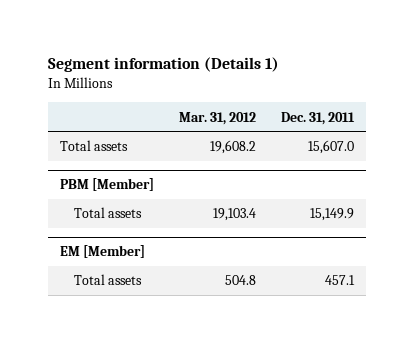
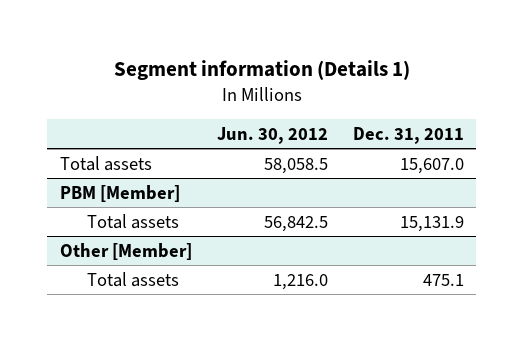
- | Mar. 31, 2012 | Dec. 31, 2011
+ | Jun. 30, 2012 | Dec. 31, 2011
@ PBM [Member]
- Total assets | 19,103.4 | 15,149.9
- EM [Member]
- Total assets | 504.8 | 457.1
@ PBM [Member]
+ Total assets | 56,842.5 | 15,131.9
+ Other [Member]
+ Total assets | 1,216.0 | 475.1

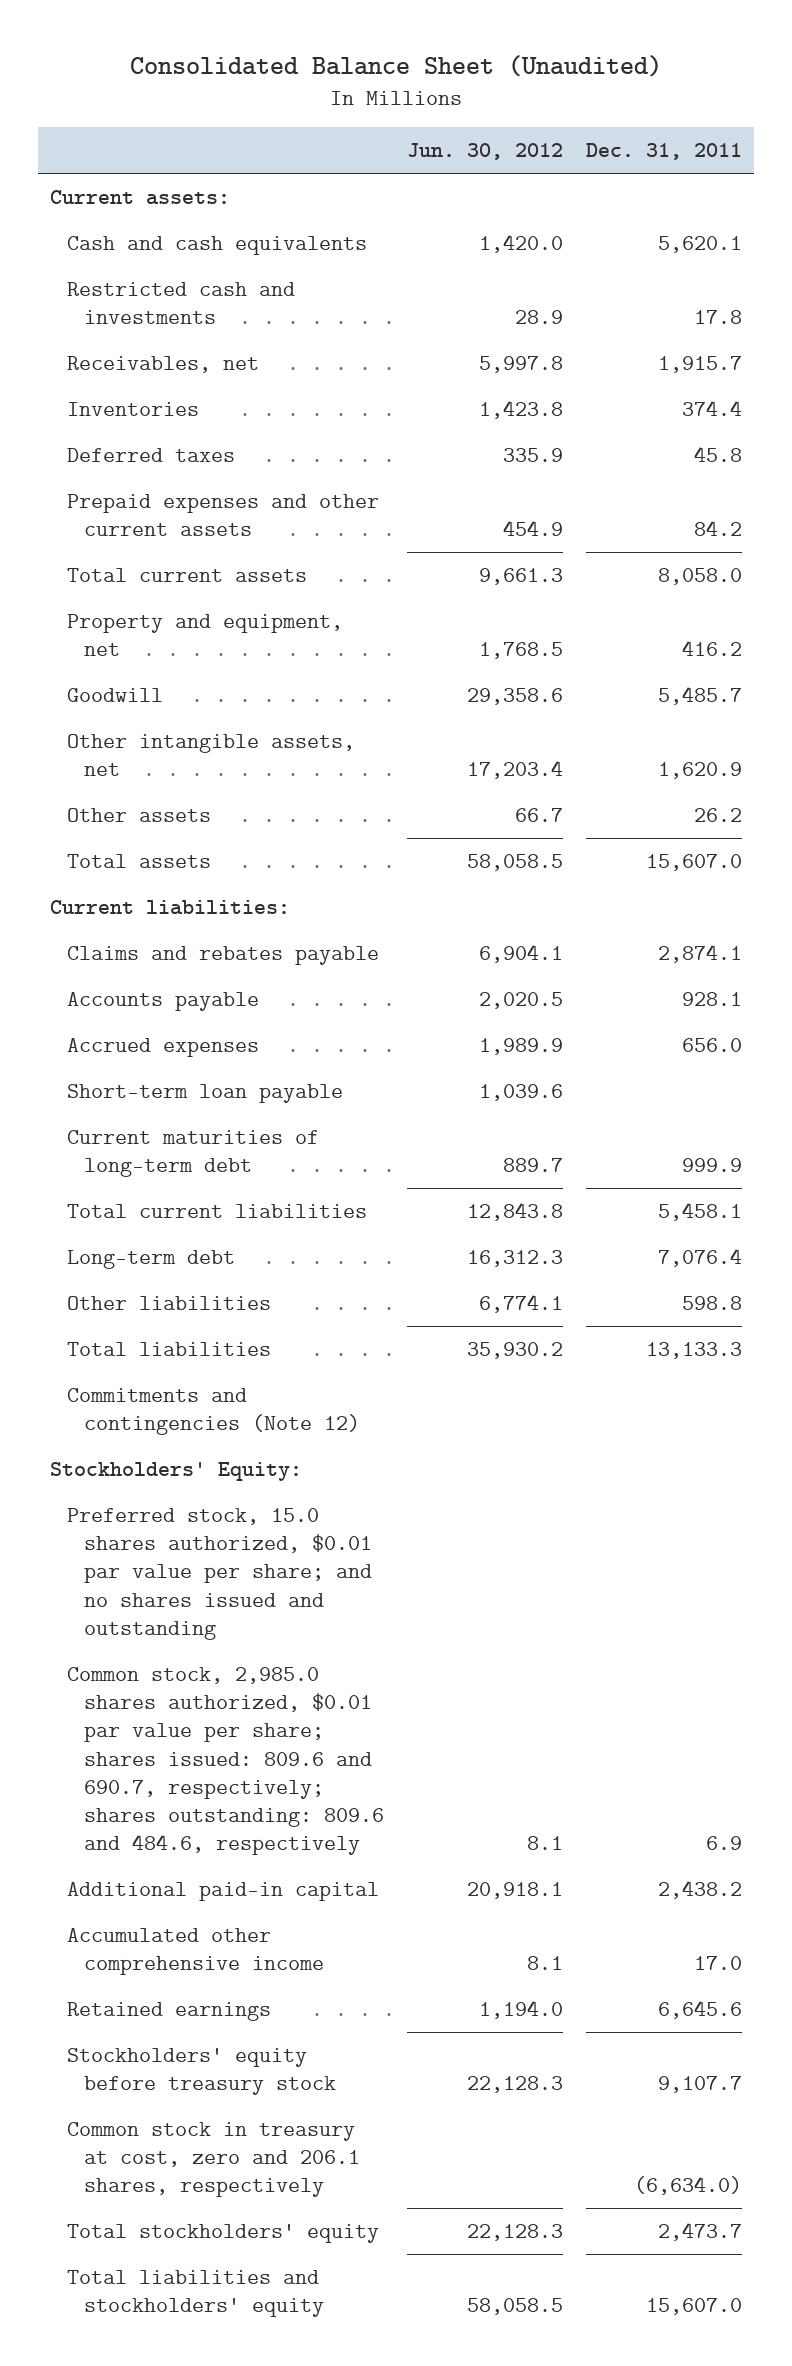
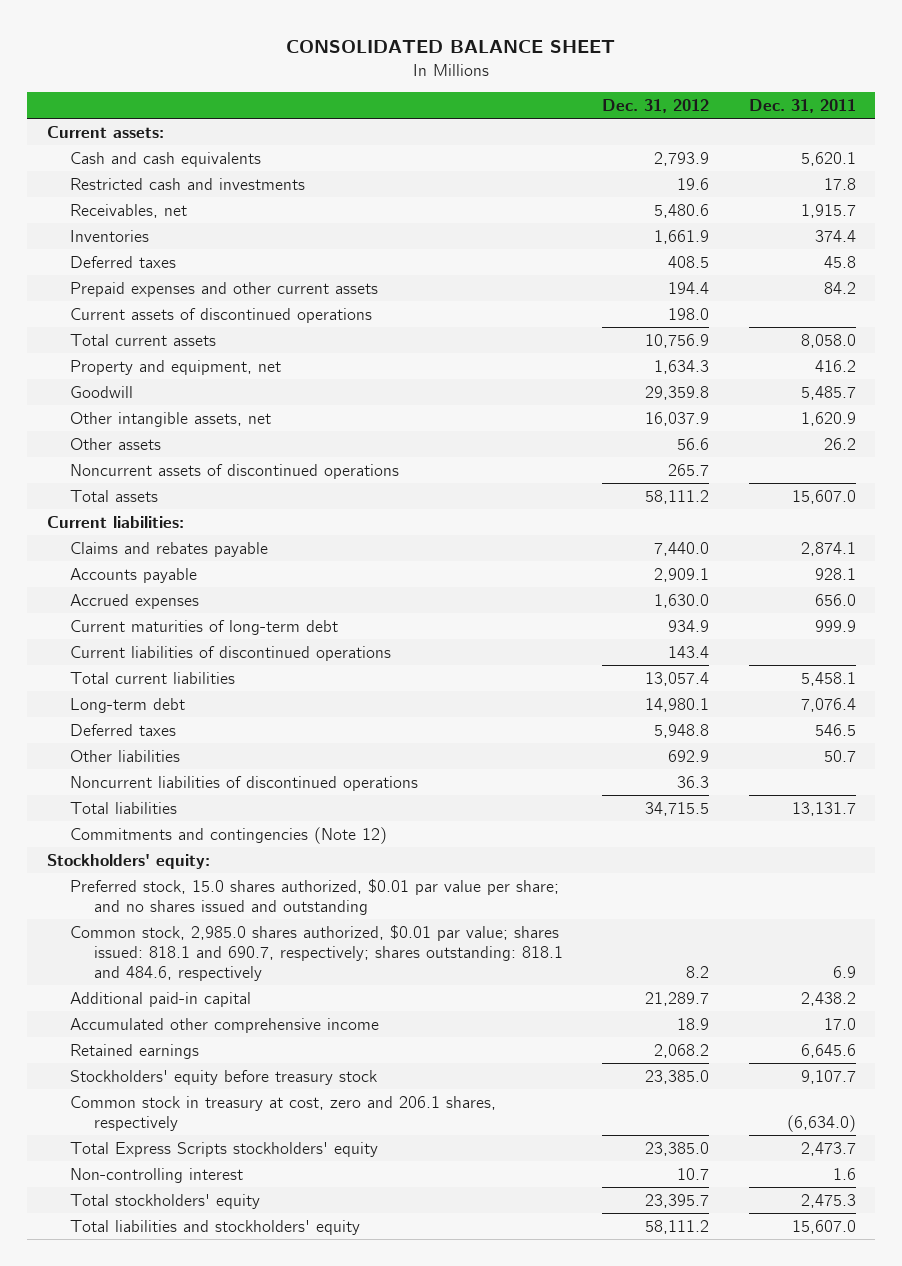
- Consolidated Balance Sheet (Unaudited)
+ CONSOLIDATED BALANCE SHEET
- | Jun. 30, 2012 | Dec. 31, 2011
+ | Dec. 31, 2012 | Dec. 31, 2011
+ Current assets of discontinued operations | 198.0 |
+ Noncurrent assets of discontinued operations | 265.7 |
- Short-term loan payable | 1,039.6 |
+ Current liabilities of discontinued operations | 143.4 |
- Other liabilities | 6,774.1 | 598.8
- Total liabilities | 35,930.2 | 13,133.3
+ Deferred taxes | 5,948.8 | 546.5
+ Other liabilities | 692.9 | 50.7
+ Noncurrent liabilities of discontinued operations | 36.3 |
+ Total liabilities | 34,715.5 | 13,131.7
- Stockholders' Equity:
+ Stockholders' equity:
- Common stock, 2,985.0 shares authorized, $0.01 par value per share; shares issued: 809.6 and 690.7, respectively; shares outstanding: 809.6 and 484.6, respectively | 8.1 | 6.9
+ Common stock, 2,985.0 shares authorized, $0.01 par value; shares issued: 818.1 and 690.7, respectively; shares outstanding: 818.1 and 484.6, respectively | 8.2 | 6.9
- Total stockholders' equity | 22,128.3 | 2,473.7
+ Total Express Scripts stockholders' equity | 23,385.0 | 2,473.7
+ Non-controlling interest | 10.7 | 1.6
+ Total stockholders' equity | 23,395.7 | 2,475.3

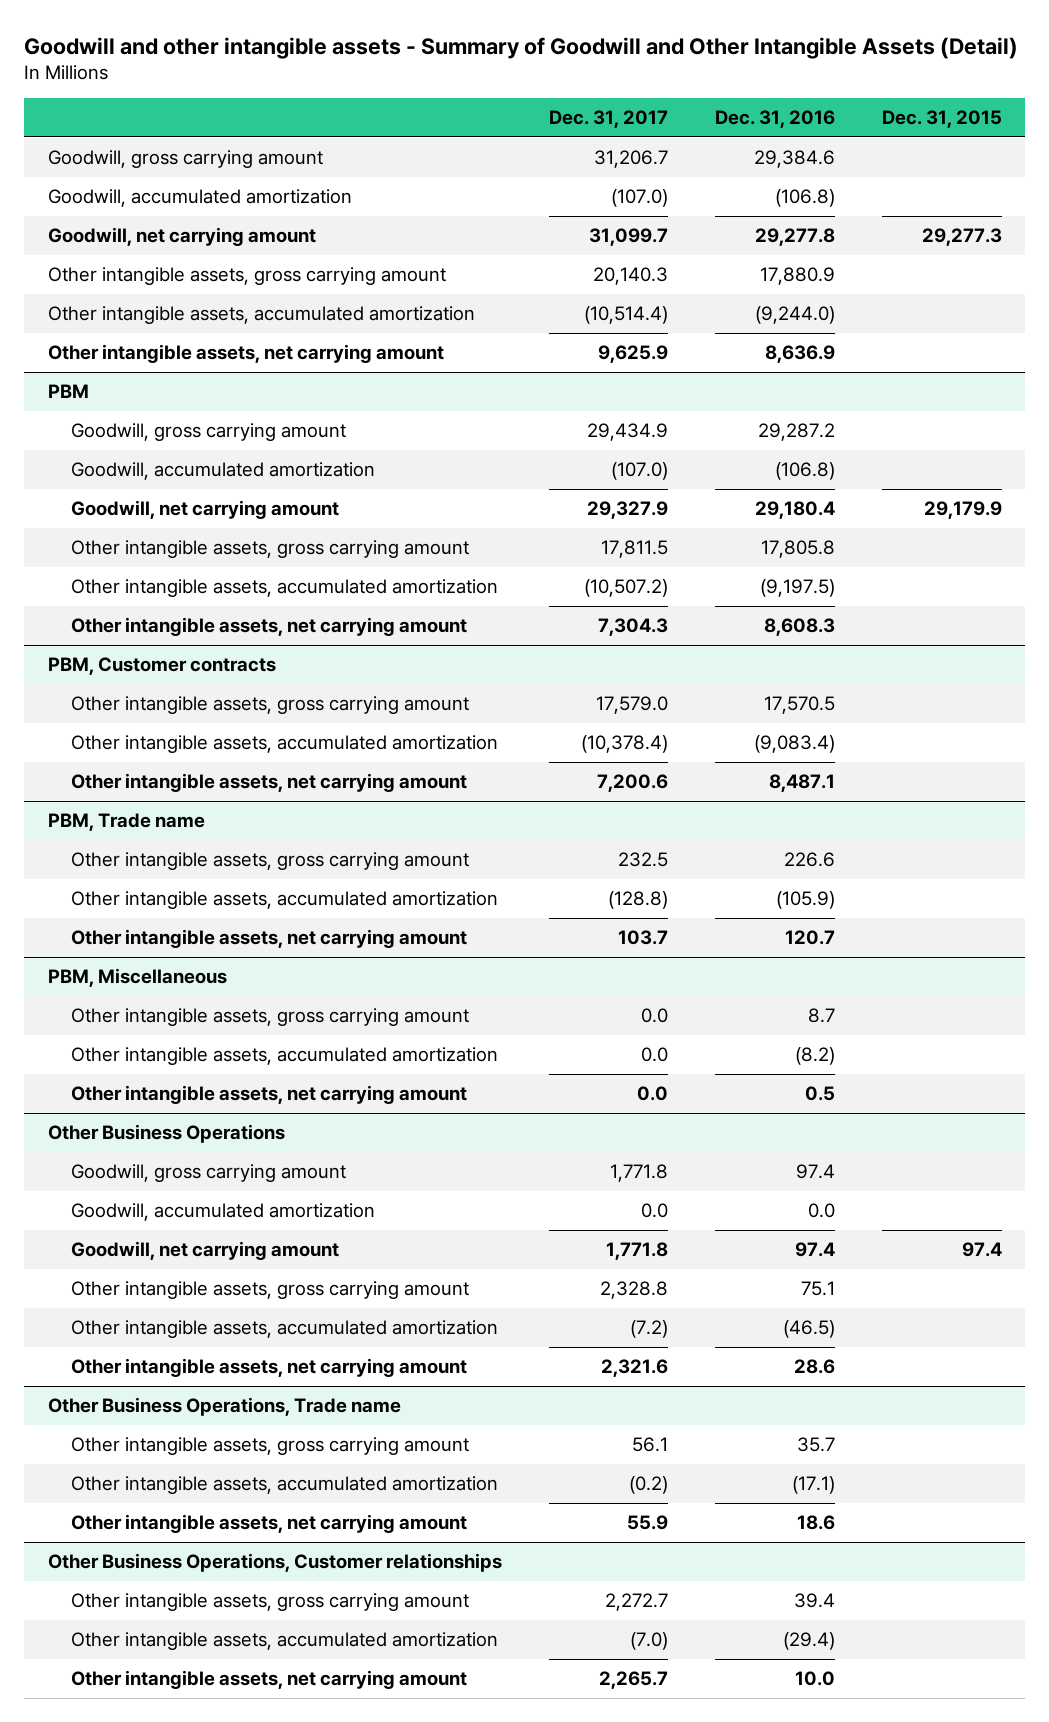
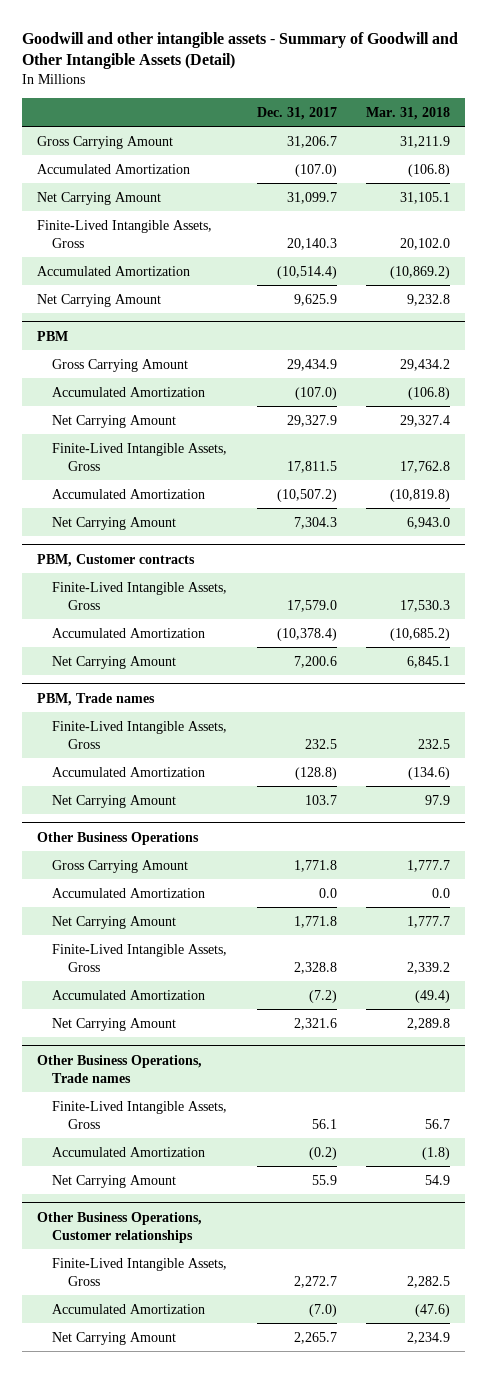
- | Dec. 31, 2017 | Dec. 31, 2016 | Dec. 31, 2015
+ | Dec. 31, 2017 | Mar. 31, 2018
- Goodwill, gross carrying amount | 31,206.7 | 29,384.6 |
- Goodwill, accumulated amortization | (107.0) | (106.8) |
- Goodwill, net carrying amount | 31,099.7 | 29,277.8 | 29,277.3
- Other intangible assets, gross carrying amount | 20,140.3 | 17,880.9 |
- Other intangible assets, accumulated amortization | (10,514.4) | (9,244.0) |
- Other intangible assets, net carrying amount | 9,625.9 | 8,636.9 |
+ Gross Carrying Amount | 31,206.7 | 31,211.9
+ Accumulated Amortization | (107.0) | (106.8)
+ Net Carrying Amount | 31,099.7 | 31,105.1
+ Finite-Lived Intangible Assets, Gross | 20,140.3 | 20,102.0
+ Accumulated Amortization | (10,514.4) | (10,869.2)
+ Net Carrying Amount | 9,625.9 | 9,232.8
@ PBM
- Goodwill, gross carrying amount | 29,434.9 | 29,287.2 |
- Goodwill, accumulated amortization | (107.0) | (106.8) |
- Goodwill, net carrying amount | 29,327.9 | 29,180.4 | 29,179.9
- Other intangible assets, gross carrying amount | 17,811.5 | 17,805.8 |
- Other intangible assets, accumulated amortization | (10,507.2) | (9,197.5) |
- Other intangible assets, net carrying amount | 7,304.3 | 8,608.3 |
+ Gross Carrying Amount | 29,434.9 | 29,434.2
+ Accumulated Amortization | (107.0) | (106.8)
+ Net Carrying Amount | 29,327.9 | 29,327.4
+ Finite-Lived Intangible Assets, Gross | 17,811.5 | 17,762.8
+ Accumulated Amortization | (10,507.2) | (10,819.8)
+ Net Carrying Amount | 7,304.3 | 6,943.0
@ PBM, Customer contracts
- Other intangible assets, gross carrying amount | 17,579.0 | 17,570.5 |
- Other intangible assets, accumulated amortization | (10,378.4) | (9,083.4) |
- Other intangible assets, net carrying amount | 7,200.6 | 8,487.1 |
- PBM, Trade name
- Other intangible assets, gross carrying amount | 232.5 | 226.6 |
- Other intangible assets, accumulated amortization | (128.8) | (105.9) |
- Other intangible assets, net carrying amount | 103.7 | 120.7 |
- PBM, Miscellaneous
- Other intangible assets, gross carrying amount | 0.0 | 8.7 |
- Other intangible assets, accumulated amortization | 0.0 | (8.2) |
- Other intangible assets, net carrying amount | 0.0 | 0.5 |
@ PBM, Customer contracts
+ Finite-Lived Intangible Assets, Gross | 17,579.0 | 17,530.3
+ Accumulated Amortization | (10,378.4) | (10,685.2)
+ Net Carrying Amount | 7,200.6 | 6,845.1
+ PBM, Trade names
+ Finite-Lived Intangible Assets, Gross | 232.5 | 232.5
+ Accumulated Amortization | (128.8) | (134.6)
+ Net Carrying Amount | 103.7 | 97.9
@ Other Business Operations
- Goodwill, gross carrying amount | 1,771.8 | 97.4 |
- Goodwill, accumulated amortization | 0.0 | 0.0 |
- Goodwill, net carrying amount | 1,771.8 | 97.4 | 97.4
- Other intangible assets, gross carrying amount | 2,328.8 | 75.1 |
- Other intangible assets, accumulated amortization | (7.2) | (46.5) |
- Other intangible assets, net carrying amount | 2,321.6 | 28.6 |
- Other Business Operations, Trade name
- Other intangible assets, gross carrying amount | 56.1 | 35.7 |
- Other intangible assets, accumulated amortization | (0.2) | (17.1) |
- Other intangible assets, net carrying amount | 55.9 | 18.6 |
@ Other Business Operations
+ Gross Carrying Amount | 1,771.8 | 1,777.7
+ Accumulated Amortization | 0.0 | 0.0
+ Net Carrying Amount | 1,771.8 | 1,777.7
+ Finite-Lived Intangible Assets, Gross | 2,328.8 | 2,339.2
+ Accumulated Amortization | (7.2) | (49.4)
+ Net Carrying Amount | 2,321.6 | 2,289.8
+ Other Business Operations, Trade names
+ Finite-Lived Intangible Assets, Gross | 56.1 | 56.7
+ Accumulated Amortization | (0.2) | (1.8)
+ Net Carrying Amount | 55.9 | 54.9
@ Other Business Operations, Customer relationships
- Other intangible assets, gross carrying amount | 2,272.7 | 39.4 |
- Other intangible assets, accumulated amortization | (7.0) | (29.4) |
- Other intangible assets, net carrying amount | 2,265.7 | 10.0 |
+ Finite-Lived Intangible Assets, Gross | 2,272.7 | 2,282.5
+ Accumulated Amortization | (7.0) | (47.6)
+ Net Carrying Amount | 2,265.7 | 2,234.9

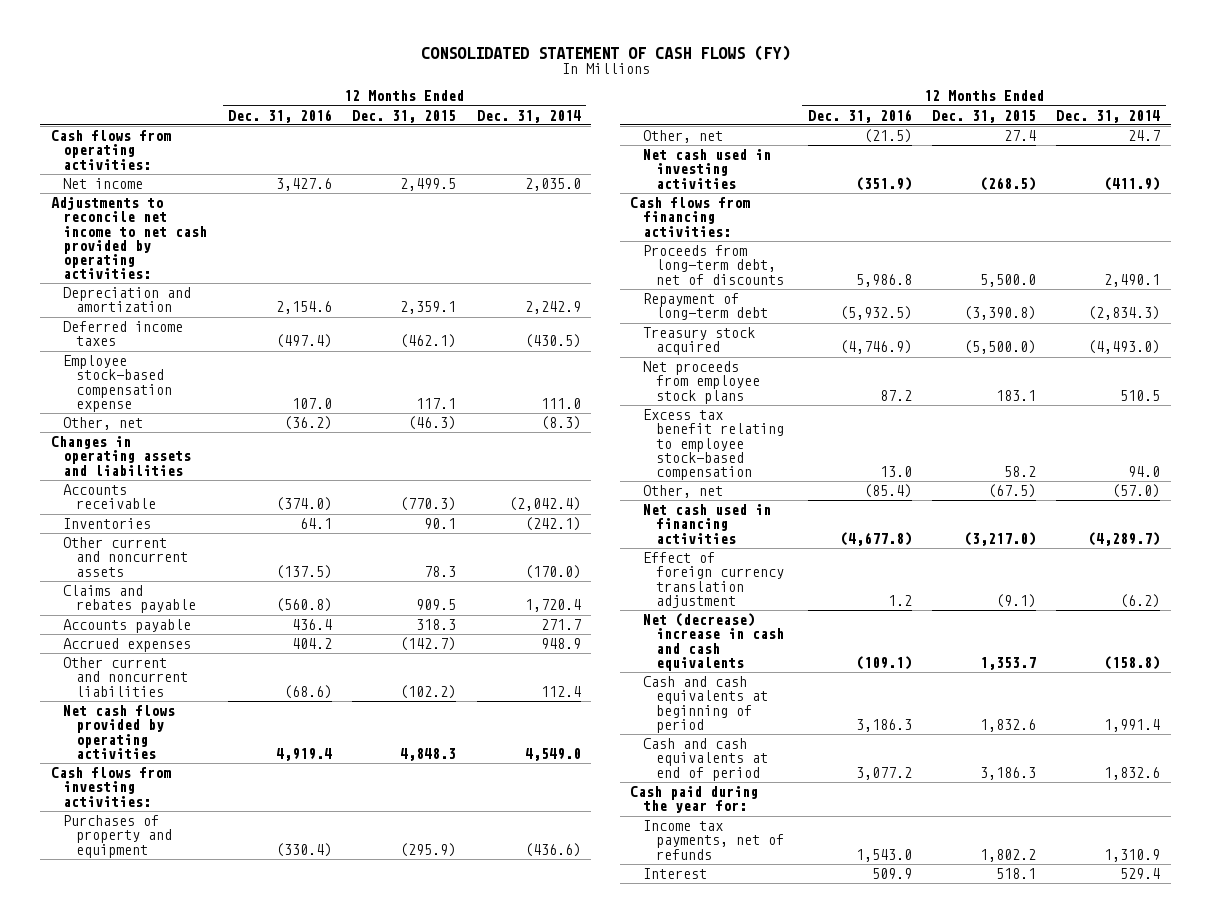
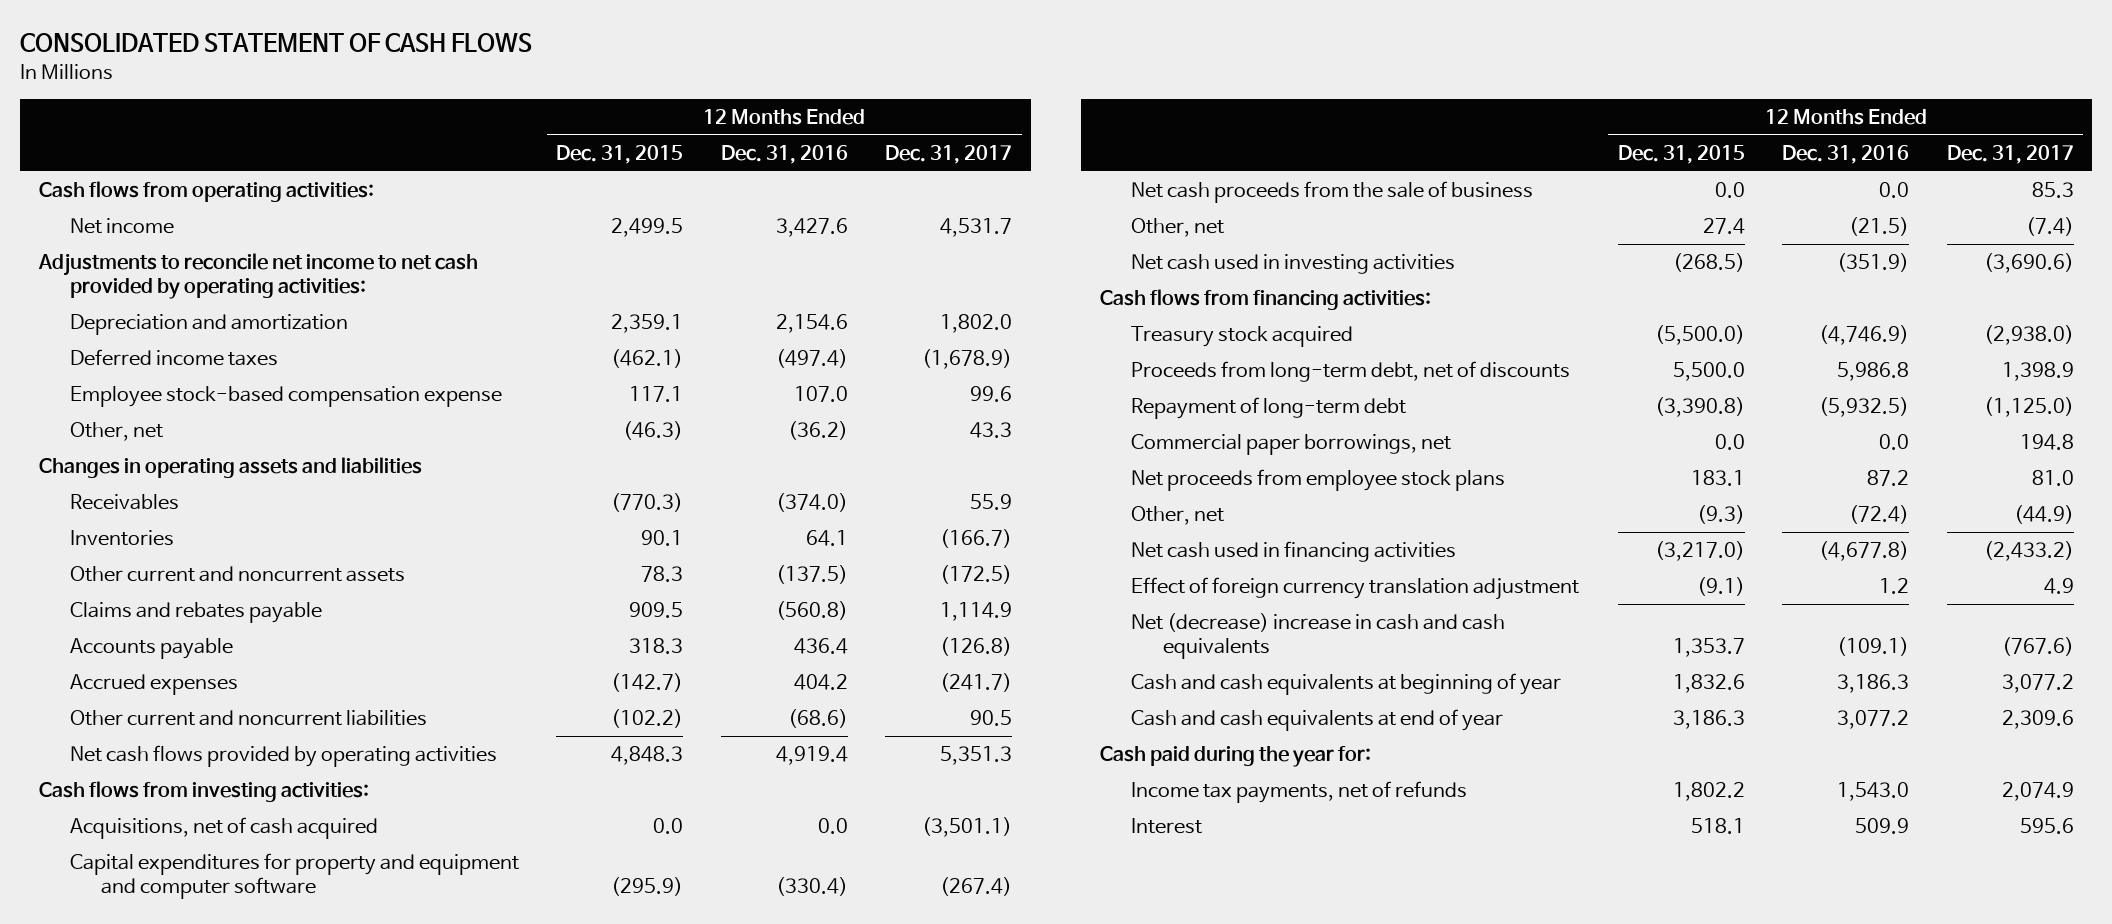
- CONSOLIDATED STATEMENT OF CASH FLOWS (FY)
+ CONSOLIDATED STATEMENT OF CASH FLOWS
- | 12 Months Ended Dec. 31, 2016 | 12 Months Ended Dec. 31, 2015 | 12 Months Ended Dec. 31, 2014
+ | 12 Months Ended Dec. 31, 2015 | 12 Months Ended Dec. 31, 2016 | 12 Months Ended Dec. 31, 2017
- Accounts receivable | (374.0) | (770.3) | (2,042.4)
+ Receivables | (770.3) | (374.0) | 55.9
- Purchases of property and equipment | (330.4) | (295.9) | (436.6)
+ Acquisitions, net of cash acquired | 0.0 | 0.0 | (3,501.1)
+ Capital expenditures for property and equipment and computer software | (295.9) | (330.4) | (267.4)
+ Net cash proceeds from the sale of business | 0.0 | 0.0 | 85.3
moved up: Treasury stock acquired | (5,500.0) | (4,746.9) | (2,938.0)
+ Commercial paper borrowings, net | 0.0 | 0.0 | 194.8
- Excess tax benefit relating to employee stock-based compensation | 13.0 | 58.2 | 94.0
- Other, net | (85.4) | (67.5) | (57.0)
+ Other, net | (9.3) | (72.4) | (44.9)
- Cash and cash equivalents at beginning of period | 3,186.3 | 1,832.6 | 1,991.4
- Cash and cash equivalents at end of period | 3,077.2 | 3,186.3 | 1,832.6
+ Cash and cash equivalents at beginning of year | 1,832.6 | 3,186.3 | 3,077.2
+ Cash and cash equivalents at end of year | 3,186.3 | 3,077.2 | 2,309.6

